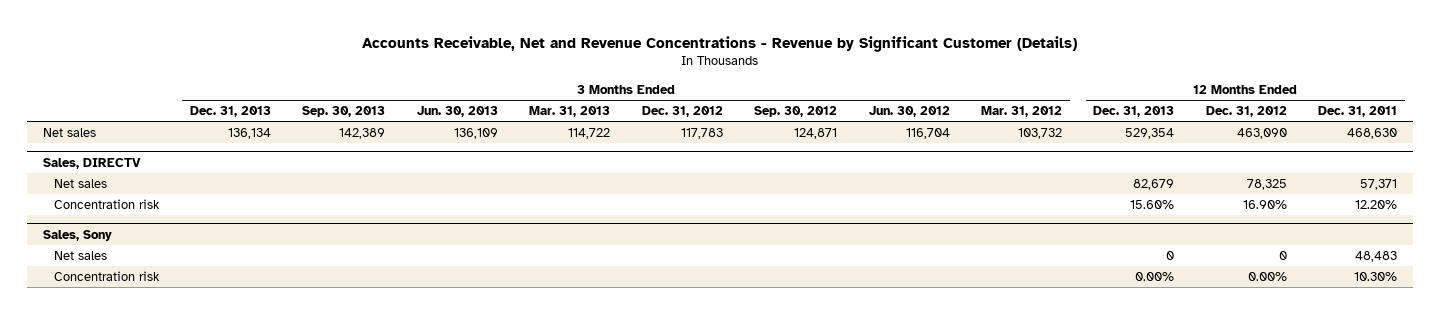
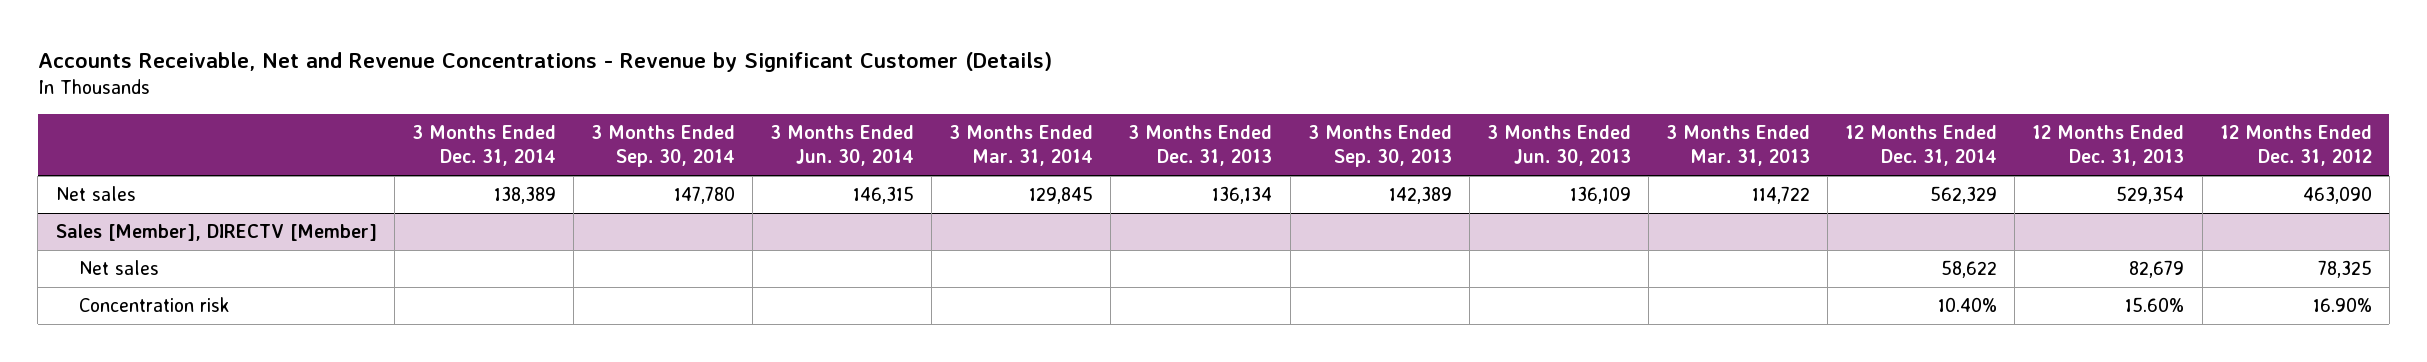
- | 3 Months Ended Dec. 31, 2013 | 3 Months Ended Sep. 30, 2013 | 3 Months Ended Jun. 30, 2013 | 3 Months Ended Mar. 31, 2013 | 3 Months Ended Dec. 31, 2012 | 3 Months Ended Sep. 30, 2012 | 3 Months Ended Jun. 30, 2012 | 3 Months Ended Mar. 31, 2012 | 12 Months Ended Dec. 31, 2013 | 12 Months Ended Dec. 31, 2012 | 12 Months Ended Dec. 31, 2011
+ | 3 Months Ended Dec. 31, 2014 | 3 Months Ended Sep. 30, 2014 | 3 Months Ended Jun. 30, 2014 | 3 Months Ended Mar. 31, 2014 | 3 Months Ended Dec. 31, 2013 | 3 Months Ended Sep. 30, 2013 | 3 Months Ended Jun. 30, 2013 | 3 Months Ended Mar. 31, 2013 | 12 Months Ended Dec. 31, 2014 | 12 Months Ended Dec. 31, 2013 | 12 Months Ended Dec. 31, 2012
- Sales, DIRECTV
+ Sales [Member], DIRECTV [Member]
- Sales, Sony
- Net sales | | | | | | | | | 0 | 0 | 48,483
- Concentration risk | | | | | | | | | 0.00% | 0.00% | 10.30%

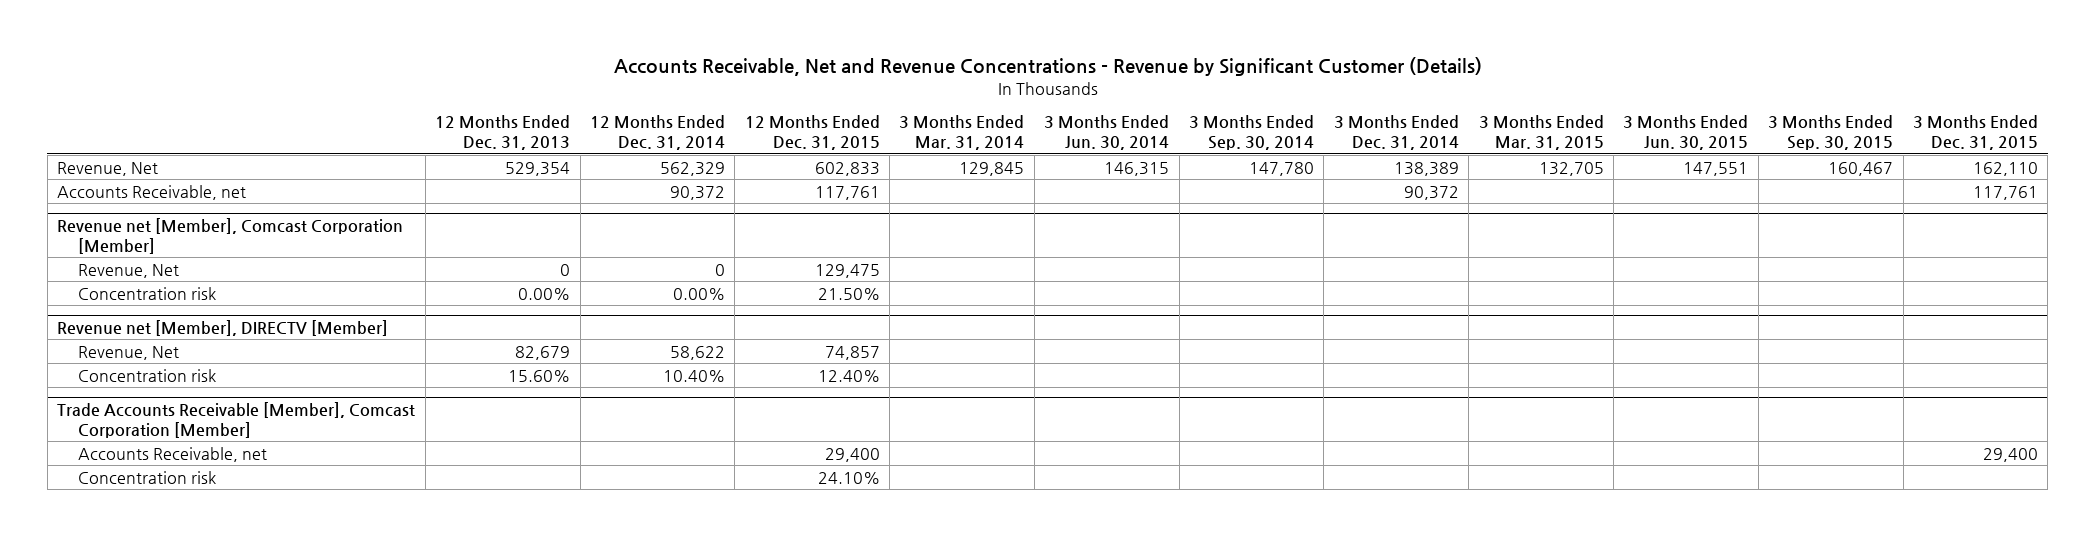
- | 3 Months Ended Dec. 31, 2014 | 3 Months Ended Sep. 30, 2014 | 3 Months Ended Jun. 30, 2014 | 3 Months Ended Mar. 31, 2014 | 3 Months Ended Dec. 31, 2013 | 3 Months Ended Sep. 30, 2013 | 3 Months Ended Jun. 30, 2013 | 3 Months Ended Mar. 31, 2013 | 12 Months Ended Dec. 31, 2014 | 12 Months Ended Dec. 31, 2013 | 12 Months Ended Dec. 31, 2012
+ | 12 Months Ended Dec. 31, 2013 | 12 Months Ended Dec. 31, 2014 | 12 Months Ended Dec. 31, 2015 | 3 Months Ended Mar. 31, 2014 | 3 Months Ended Jun. 30, 2014 | 3 Months Ended Sep. 30, 2014 | 3 Months Ended Dec. 31, 2014 | 3 Months Ended Mar. 31, 2015 | 3 Months Ended Jun. 30, 2015 | 3 Months Ended Sep. 30, 2015 | 3 Months Ended Dec. 31, 2015
- Net sales | 138,389 | 147,780 | 146,315 | 129,845 | 136,134 | 142,389 | 136,109 | 114,722 | 562,329 | 529,354 | 463,090
- Sales [Member], DIRECTV [Member]
- Net sales | | | | | | | | | 58,622 | 82,679 | 78,325
+ Revenue, Net | 529,354 | 562,329 | 602,833 | 129,845 | 146,315 | 147,780 | 138,389 | 132,705 | 147,551 | 160,467 | 162,110
+ Accounts Receivable, net | | 90,372 | 117,761 | | | | 90,372 | | | | 117,761
+ Revenue net [Member], Comcast Corporation [Member]
+ Revenue, Net | 0 | 0 | 129,475 | | | | | | | |
+ Concentration risk | 0.00% | 0.00% | 21.50% | | | | | | | |
+ Revenue net [Member], DIRECTV [Member]
+ Revenue, Net | 82,679 | 58,622 | 74,857 | | | | | | | |
+ Trade Accounts Receivable [Member], Comcast Corporation [Member]
+ Accounts Receivable, net | | | 29,400 | | | | | | | | 29,400
+ Concentration risk | | | 24.10% | | | | | | | |

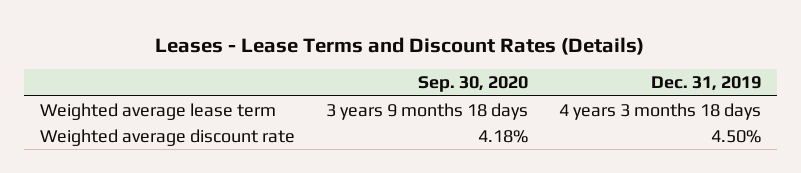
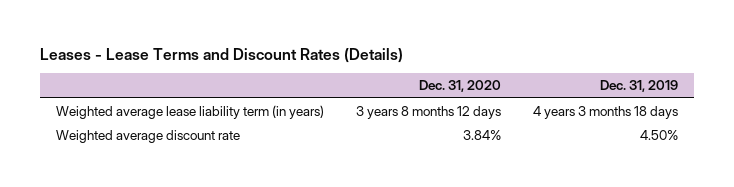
- | Sep. 30, 2020 | Dec. 31, 2019
+ | Dec. 31, 2020 | Dec. 31, 2019
- Weighted average lease term | 3 years 9 months 18 days | 4 years 3 months 18 days
+ Weighted average lease liability term (in years) | 3 years 8 months 12 days | 4 years 3 months 18 days

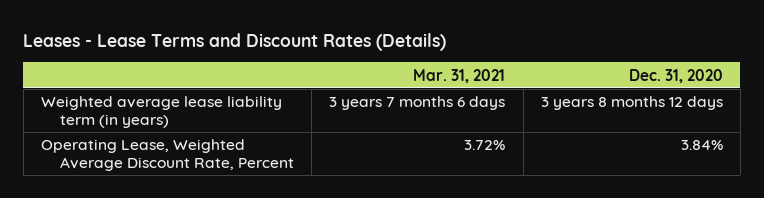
- | Dec. 31, 2020 | Dec. 31, 2019
+ | Mar. 31, 2021 | Dec. 31, 2020
- Weighted average discount rate | 3.84% | 4.50%
+ Operating Lease, Weighted Average Discount Rate, Percent | 3.72% | 3.84%

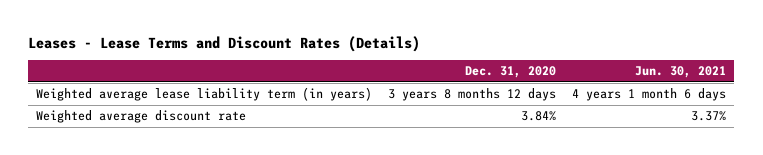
- | Mar. 31, 2021 | Dec. 31, 2020
+ | Dec. 31, 2020 | Jun. 30, 2021
- Operating Lease, Weighted Average Discount Rate, Percent | 3.72% | 3.84%
+ Weighted average discount rate | 3.84% | 3.37%

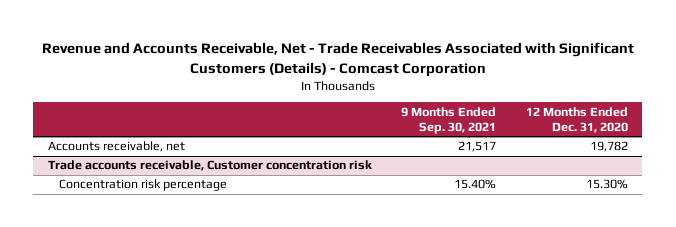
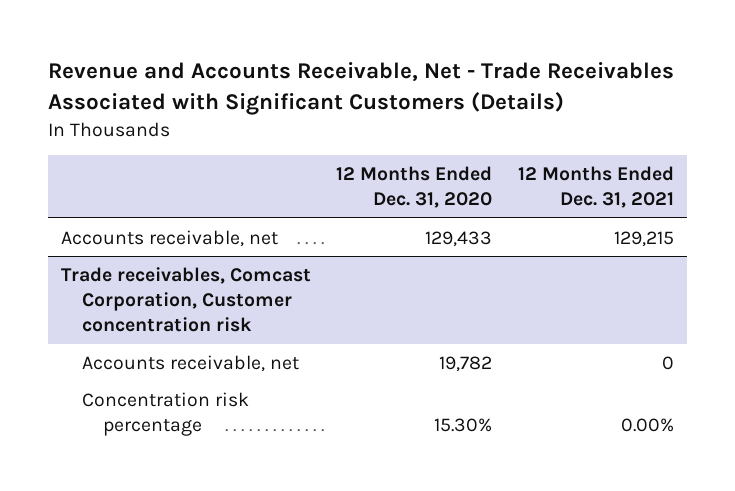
- Revenue and Accounts Receivable, Net - Trade Receivables Associated with Significant Customers (Details) - Comcast Corporation
+ Revenue and Accounts Receivable, Net - Trade Receivables Associated with Significant Customers (Details)
- | 9 Months Ended Sep. 30, 2021 | 12 Months Ended Dec. 31, 2020
+ | 12 Months Ended Dec. 31, 2020 | 12 Months Ended Dec. 31, 2021
+ Accounts receivable, net | 129,433 | 129,215
+ Trade receivables, Comcast Corporation, Customer concentration risk
- Trade accounts receivable, Customer concentration risk

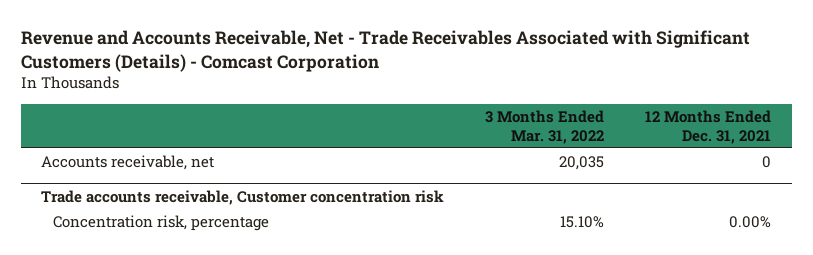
- Revenue and Accounts Receivable, Net - Trade Receivables Associated with Significant Customers (Details)
+ Revenue and Accounts Receivable, Net - Trade Receivables Associated with Significant Customers (Details) - Comcast Corporation
- | 12 Months Ended Dec. 31, 2020 | 12 Months Ended Dec. 31, 2021
+ | 3 Months Ended Mar. 31, 2022 | 12 Months Ended Dec. 31, 2021
- Accounts receivable, net | 129,433 | 129,215
- Trade receivables, Comcast Corporation, Customer concentration risk
- Concentration risk percentage | 15.30% | 0.00%
+ Trade accounts receivable, Customer concentration risk
+ Concentration risk, percentage | 15.10% | 0.00%

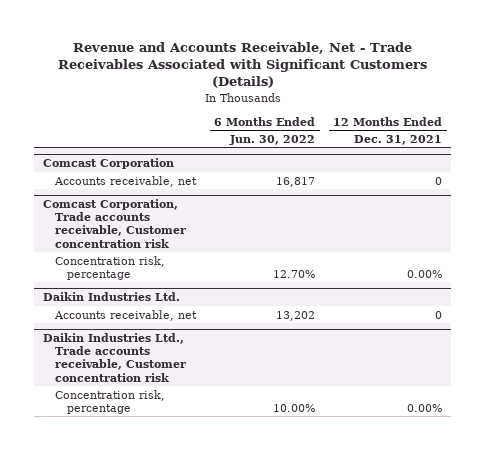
- Revenue and Accounts Receivable, Net - Trade Receivables Associated with Significant Customers (Details) - Comcast Corporation
+ Revenue and Accounts Receivable, Net - Trade Receivables Associated with Significant Customers (Details)
- | 3 Months Ended Mar. 31, 2022 | 12 Months Ended Dec. 31, 2021
+ | 6 Months Ended Jun. 30, 2022 | 12 Months Ended Dec. 31, 2021
+ Comcast Corporation
- Trade accounts receivable, Customer concentration risk
+ Comcast Corporation, Trade accounts receivable, Customer concentration risk
+ Daikin Industries Ltd.
+ Accounts receivable, net | 13,202 | 0
+ Daikin Industries Ltd., Trade accounts receivable, Customer concentration risk
+ Concentration risk, percentage | 10.00% | 0.00%

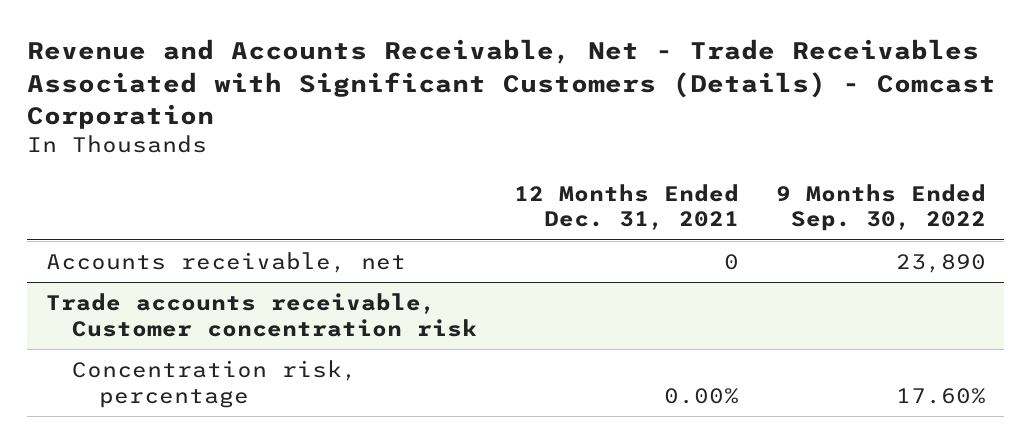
- Revenue and Accounts Receivable, Net - Trade Receivables Associated with Significant Customers (Details)
+ Revenue and Accounts Receivable, Net - Trade Receivables Associated with Significant Customers (Details) - Comcast Corporation
- | 6 Months Ended Jun. 30, 2022 | 12 Months Ended Dec. 31, 2021
+ | 12 Months Ended Dec. 31, 2021 | 9 Months Ended Sep. 30, 2022
- Comcast Corporation
- Comcast Corporation, Trade accounts receivable, Customer concentration risk
- Concentration risk, percentage | 12.70% | 0.00%
- Daikin Industries Ltd.
- Accounts receivable, net | 13,202 | 0
- Daikin Industries Ltd., Trade accounts receivable, Customer concentration risk
+ Trade accounts receivable, Customer concentration risk

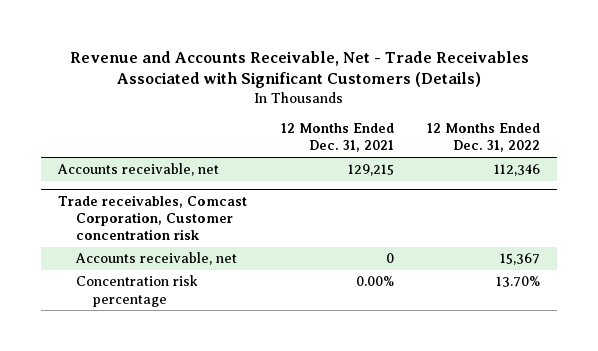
- Revenue and Accounts Receivable, Net - Trade Receivables Associated with Significant Customers (Details) - Comcast Corporation
+ Revenue and Accounts Receivable, Net - Trade Receivables Associated with Significant Customers (Details)
- | 12 Months Ended Dec. 31, 2021 | 9 Months Ended Sep. 30, 2022
+ | 12 Months Ended Dec. 31, 2021 | 12 Months Ended Dec. 31, 2022
+ Accounts receivable, net | 129,215 | 112,346
+ Trade receivables, Comcast Corporation, Customer concentration risk
- Trade accounts receivable, Customer concentration risk
- Concentration risk, percentage | 0.00% | 17.60%
+ Concentration risk percentage | 0.00% | 13.70%

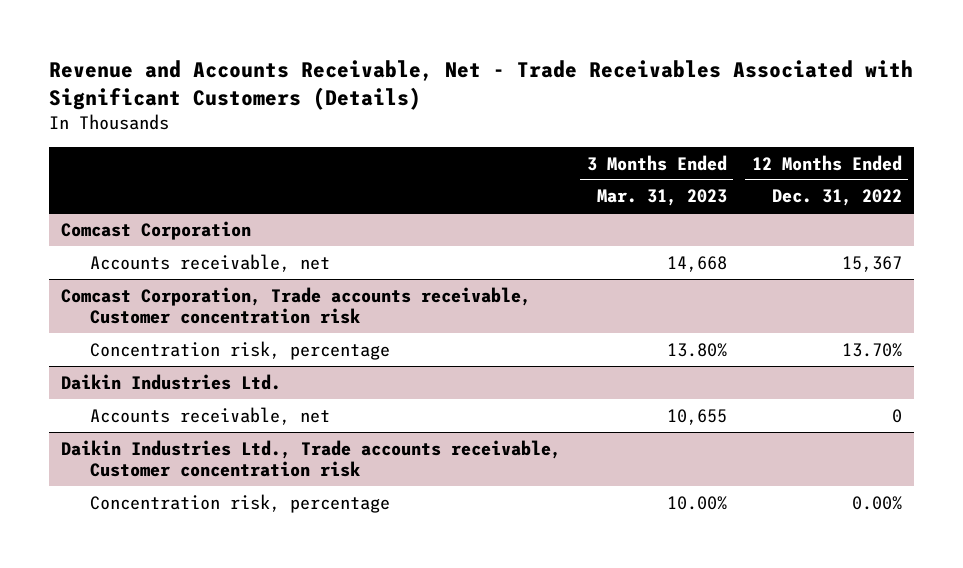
- | 12 Months Ended Dec. 31, 2021 | 12 Months Ended Dec. 31, 2022
+ | 3 Months Ended Mar. 31, 2023 | 12 Months Ended Dec. 31, 2022
- Accounts receivable, net | 129,215 | 112,346
- Trade receivables, Comcast Corporation, Customer concentration risk
+ Comcast Corporation
- Concentration risk percentage | 0.00% | 13.70%
+ Comcast Corporation, Trade accounts receivable, Customer concentration risk
+ Concentration risk, percentage | 13.80% | 13.70%
+ Daikin Industries Ltd.
+ Accounts receivable, net | 10,655 | 0
+ Daikin Industries Ltd., Trade accounts receivable, Customer concentration risk
+ Concentration risk, percentage | 10.00% | 0.00%

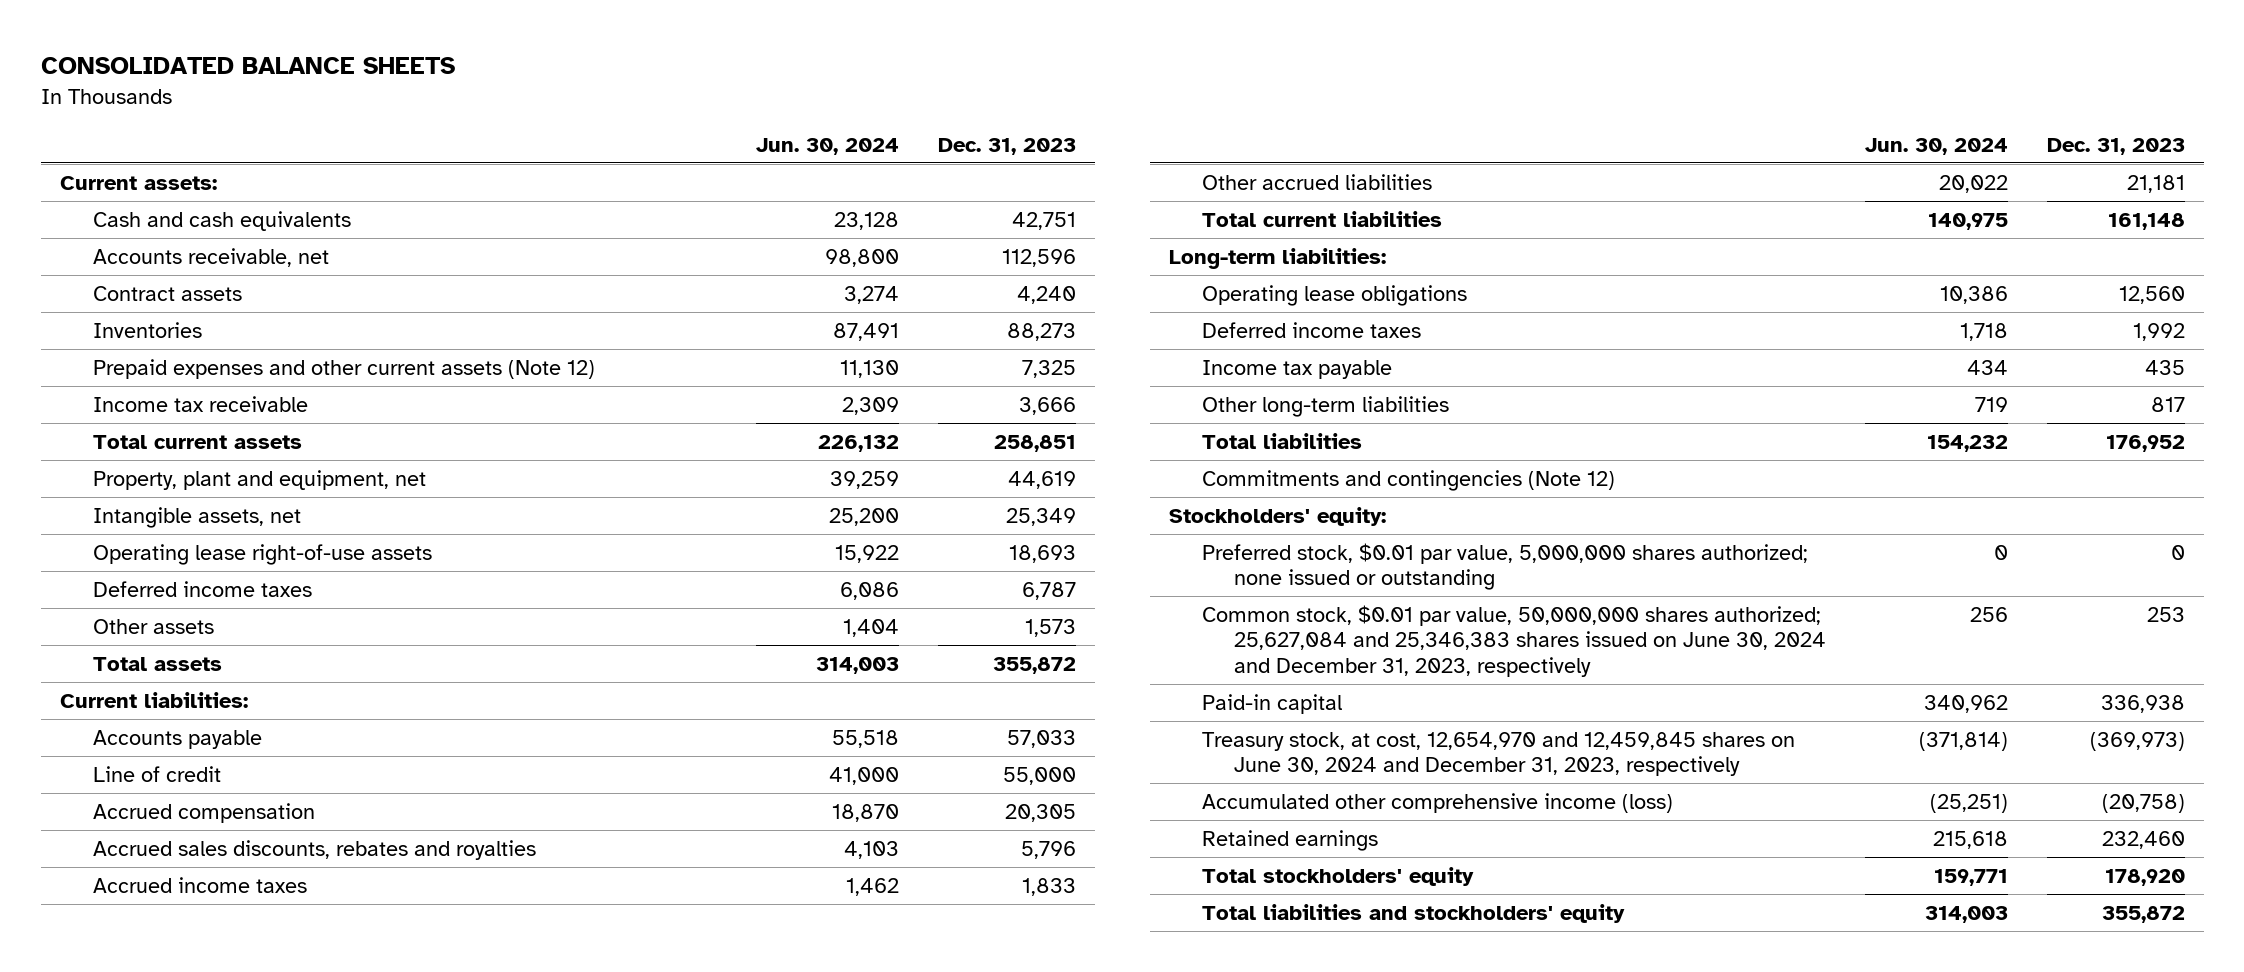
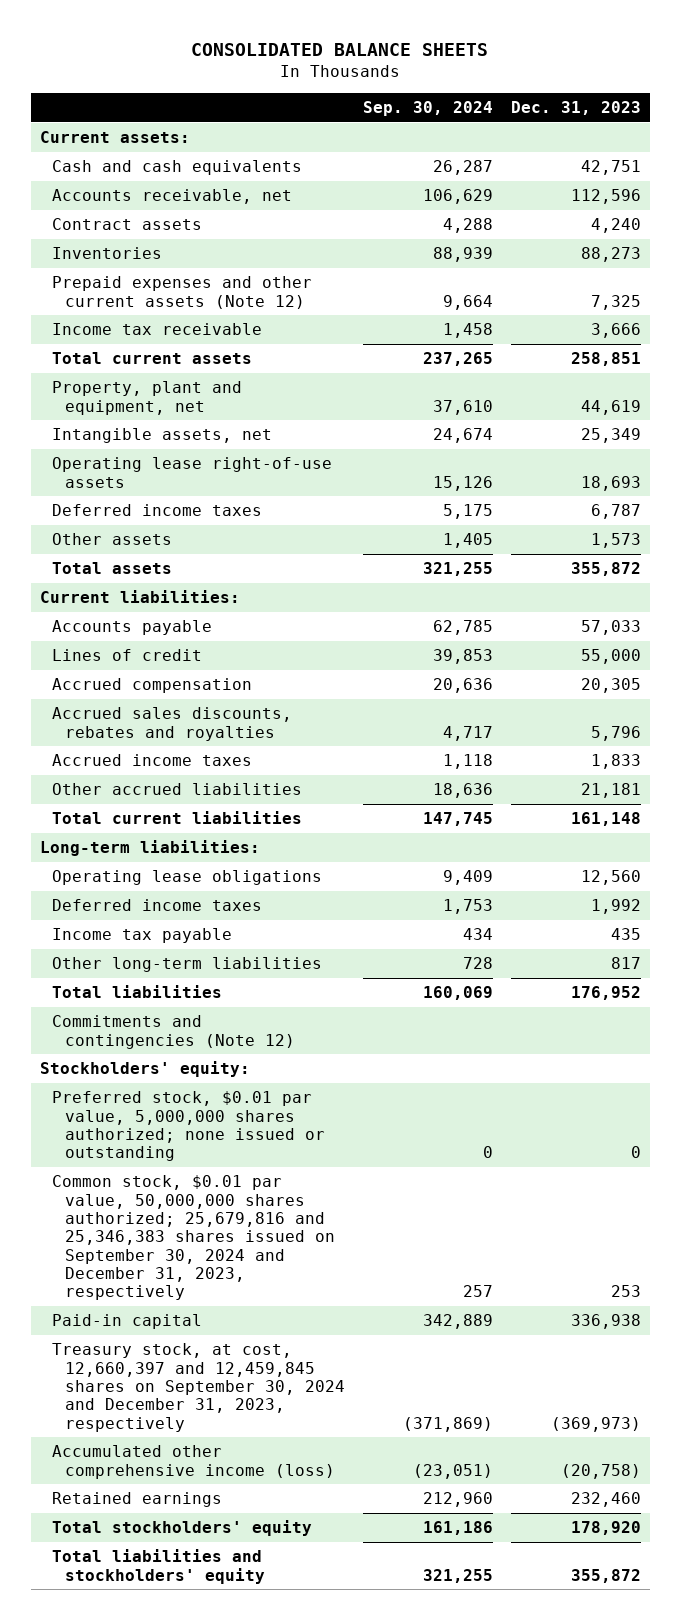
- | Jun. 30, 2024 | Dec. 31, 2023
+ | Sep. 30, 2024 | Dec. 31, 2023
- Line of credit | 41,000 | 55,000
+ Lines of credit | 39,853 | 55,000
- Common stock, $0.01 par value, 50,000,000 shares authorized; 25,627,084 and 25,346,383 shares issued on June 30, 2024 and December 31, 2023, respectively | 256 | 253
+ Common stock, $0.01 par value, 50,000,000 shares authorized; 25,679,816 and 25,346,383 shares issued on September 30, 2024 and December 31, 2023, respectively | 257 | 253
- Treasury stock, at cost, 12,654,970 and 12,459,845 shares on June 30, 2024 and December 31, 2023, respectively | (371,814) | (369,973)
+ Treasury stock, at cost, 12,660,397 and 12,459,845 shares on September 30, 2024 and December 31, 2023, respectively | (371,869) | (369,973)

